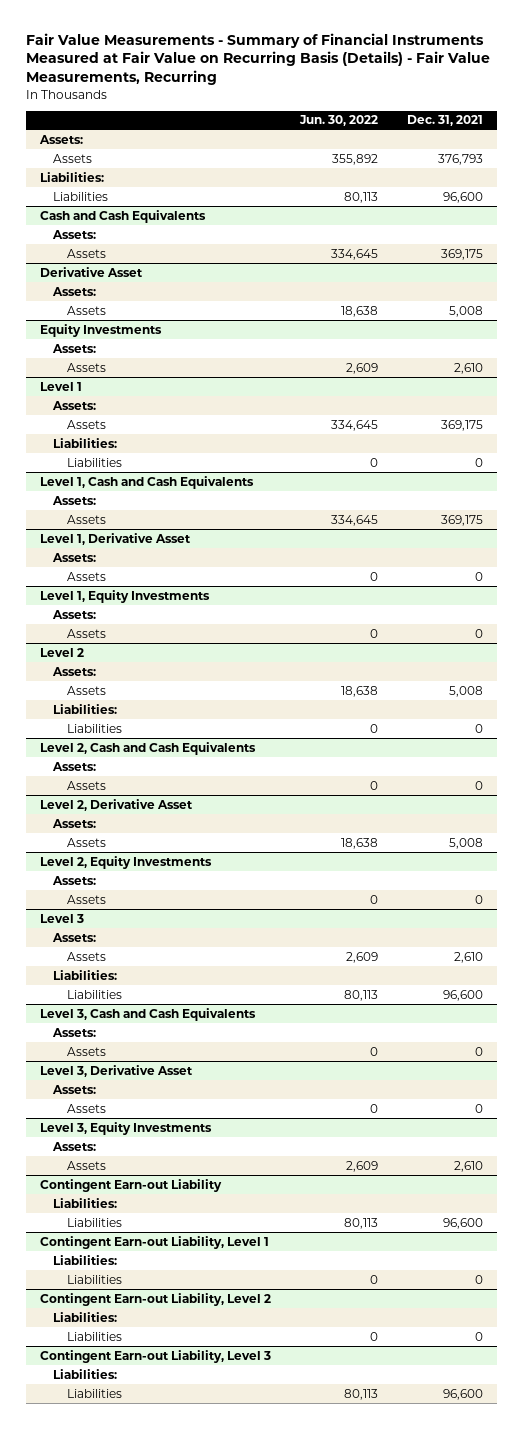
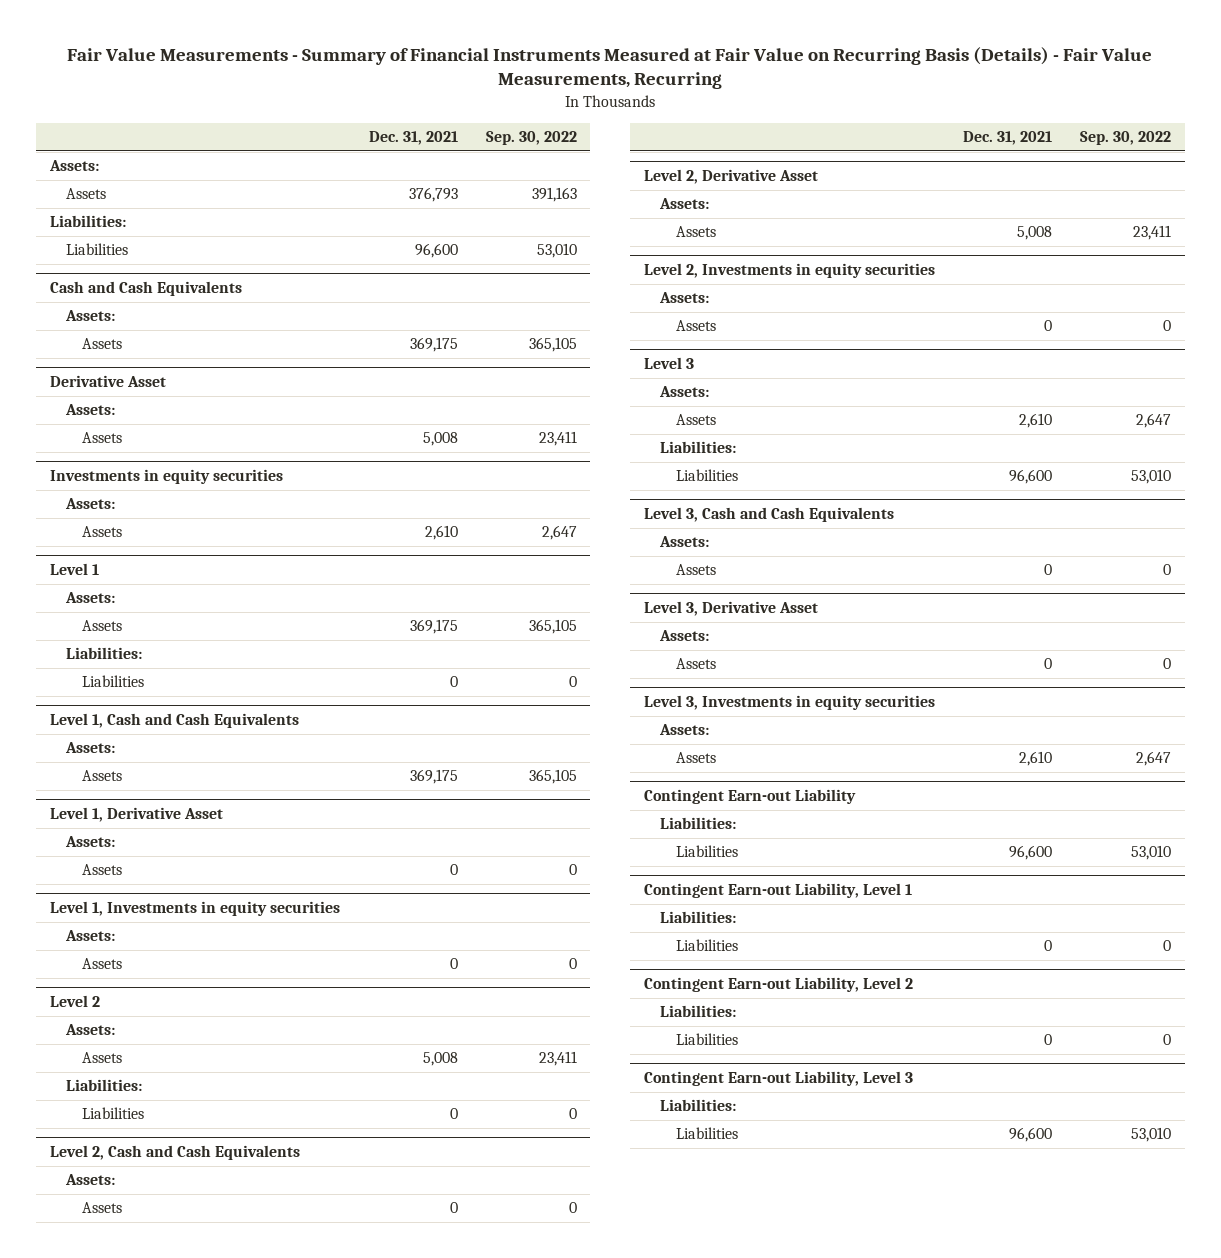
- | Jun. 30, 2022 | Dec. 31, 2021
+ | Dec. 31, 2021 | Sep. 30, 2022
- Equity Investments
+ Investments in equity securities
- Level 1, Equity Investments
+ Level 1, Investments in equity securities
- Level 2, Equity Investments
+ Level 2, Investments in equity securities
- Level 3, Equity Investments
+ Level 3, Investments in equity securities

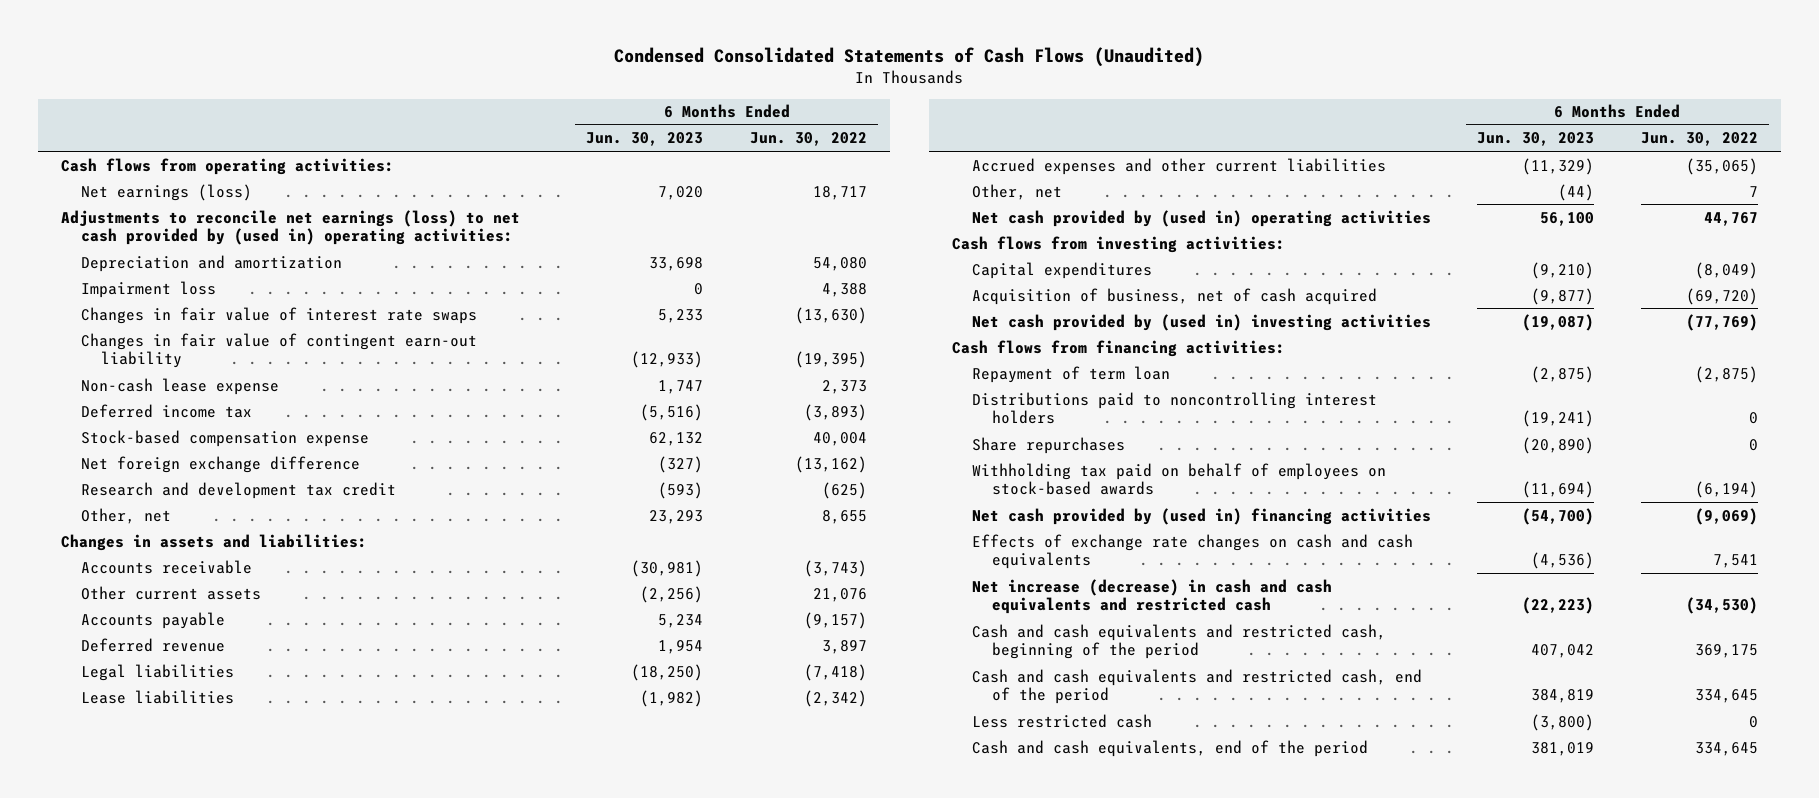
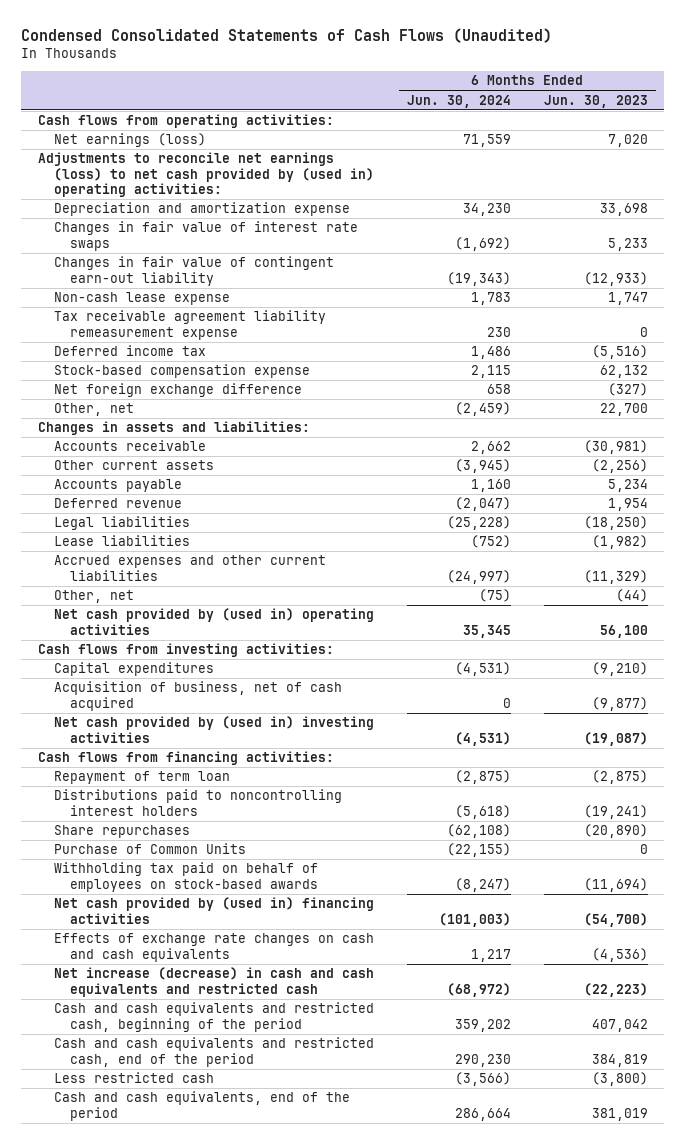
- | 6 Months Ended Jun. 30, 2023 | 6 Months Ended Jun. 30, 2022
+ | 6 Months Ended Jun. 30, 2024 | 6 Months Ended Jun. 30, 2023
- Depreciation and amortization | 33,698 | 54,080
- Impairment loss | 0 | 4,388
+ Depreciation and amortization expense | 34,230 | 33,698
+ Tax receivable agreement liability remeasurement expense | 230 | 0
- Research and development tax credit | (593) | (625)
- Other, net | 23,293 | 8,655
+ Other, net | (2,459) | 22,700
+ Purchase of Common Units | (22,155) | 0

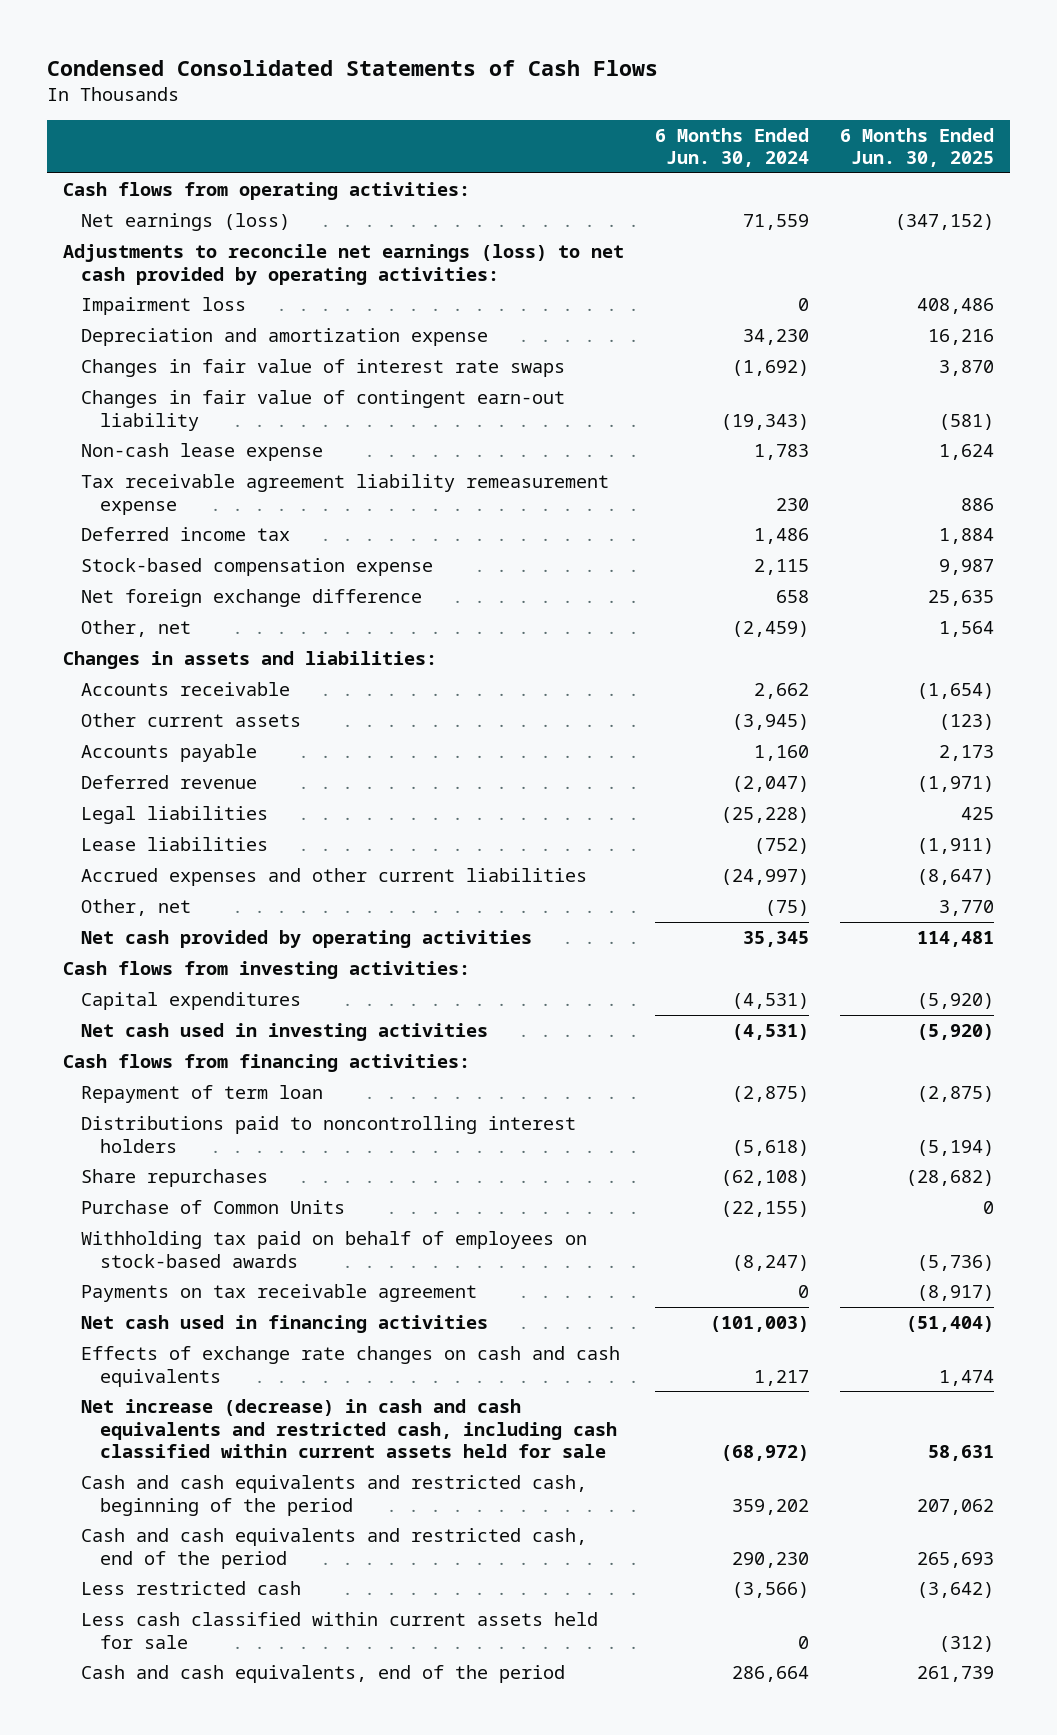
- Condensed Consolidated Statements of Cash Flows (Unaudited)
+ Condensed Consolidated Statements of Cash Flows
- | 6 Months Ended Jun. 30, 2024 | 6 Months Ended Jun. 30, 2023
+ | 6 Months Ended Jun. 30, 2024 | 6 Months Ended Jun. 30, 2025
- Adjustments to reconcile net earnings (loss) to net cash provided by (used in) operating activities:
+ Adjustments to reconcile net earnings (loss) to net cash provided by operating activities:
+ Impairment loss | 0 | 408,486
- Net cash provided by (used in) operating activities | 35,345 | 56,100
+ Net cash provided by operating activities | 35,345 | 114,481
- Acquisition of business, net of cash acquired | 0 | (9,877)
- Net cash provided by (used in) investing activities | (4,531) | (19,087)
+ Net cash used in investing activities | (4,531) | (5,920)
- Net cash provided by (used in) financing activities | (101,003) | (54,700)
+ Payments on tax receivable agreement | 0 | (8,917)
+ Net cash used in financing activities | (101,003) | (51,404)
- Net increase (decrease) in cash and cash equivalents and restricted cash | (68,972) | (22,223)
+ Net increase (decrease) in cash and cash equivalents and restricted cash, including cash classified within current assets held for sale | (68,972) | 58,631
+ Less cash classified within current assets held for sale | 0 | (312)

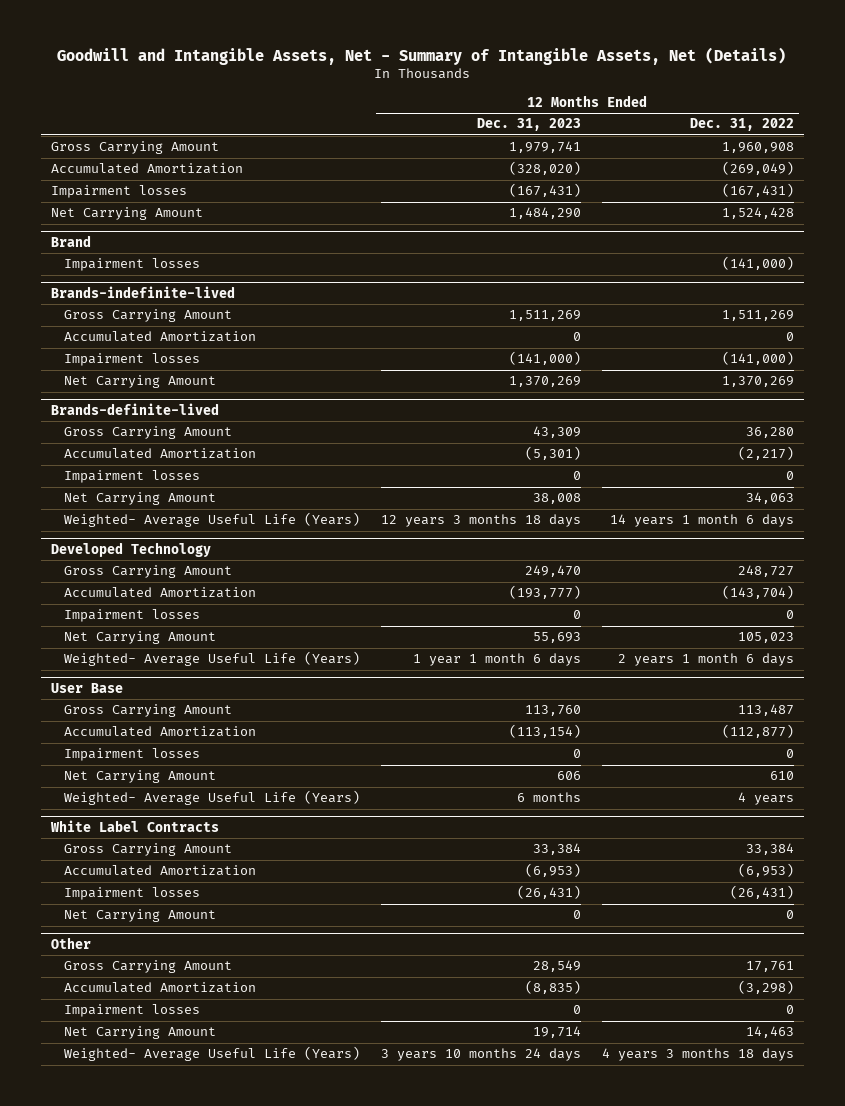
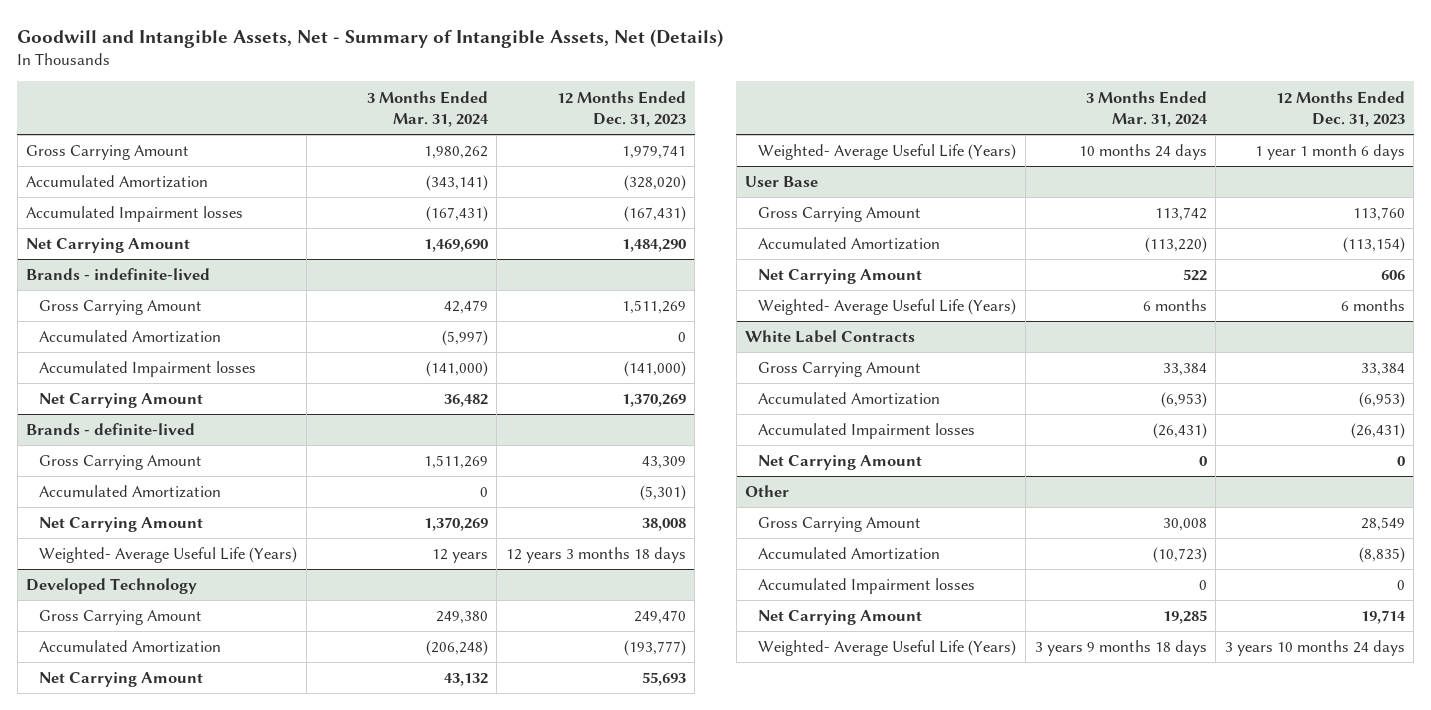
- | 12 Months Ended Dec. 31, 2023 | 12 Months Ended Dec. 31, 2022
+ | 3 Months Ended Mar. 31, 2024 | 12 Months Ended Dec. 31, 2023
- Impairment losses | (167,431) | (167,431)
+ Accumulated Impairment losses | (167,431) | (167,431)
- Brand
- Impairment losses | | (141,000)
- Brands-indefinite-lived
+ Brands - indefinite-lived
- Impairment losses | (141,000) | (141,000)
+ Accumulated Impairment losses | (141,000) | (141,000)
- Brands-definite-lived
+ Brands - definite-lived
- Impairment losses | 0 | 0
@ Developed Technology
- Impairment losses | 0 | 0
@ User Base
- Impairment losses | 0 | 0
@ White Label Contracts
- Impairment losses | (26,431) | (26,431)
+ Accumulated Impairment losses | (26,431) | (26,431)
@ Other
- Impairment losses | 0 | 0
+ Accumulated Impairment losses | 0 | 0

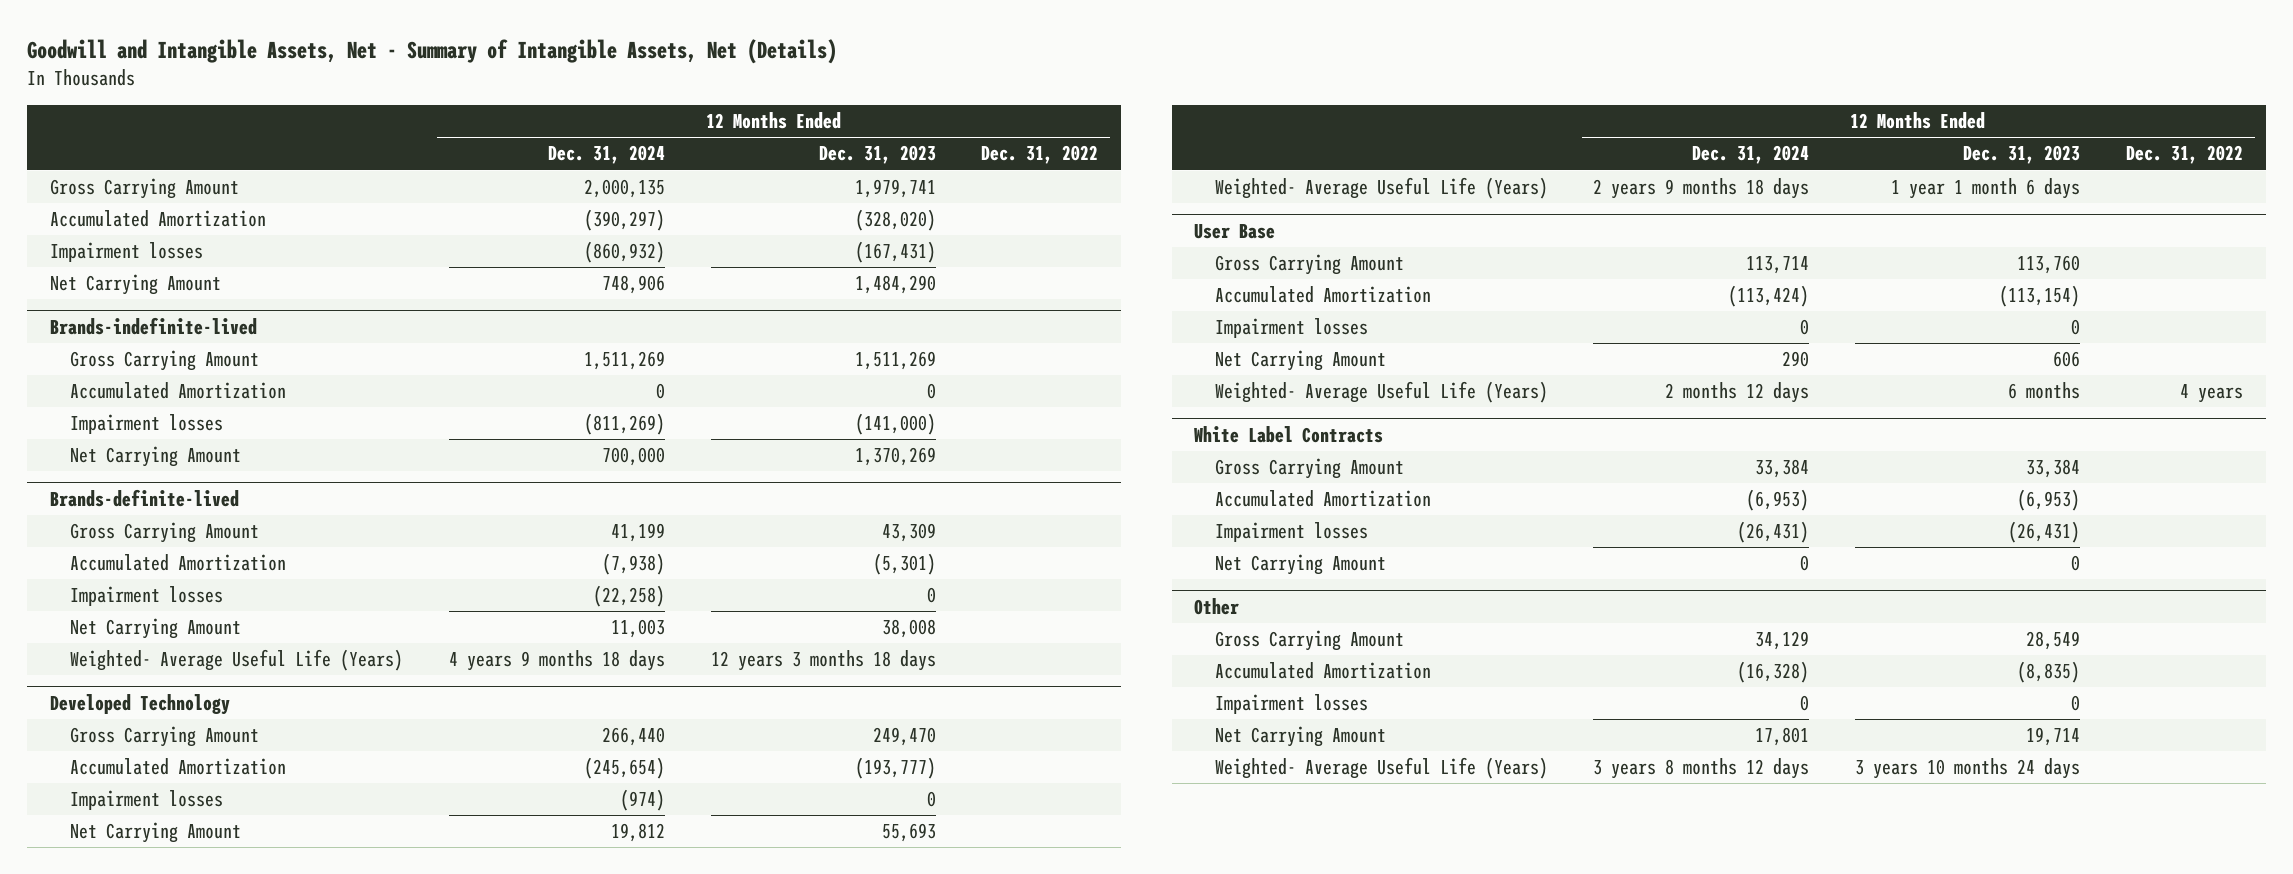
- | 3 Months Ended Mar. 31, 2024 | 12 Months Ended Dec. 31, 2023
+ | 12 Months Ended Dec. 31, 2024 | 12 Months Ended Dec. 31, 2023 | 12 Months Ended Dec. 31, 2022
- Accumulated Impairment losses | (167,431) | (167,431)
+ Impairment losses | (860,932) | (167,431) |
- Brands - indefinite-lived
+ Brands-indefinite-lived
- Accumulated Impairment losses | (141,000) | (141,000)
+ Impairment losses | (811,269) | (141,000) |
- Brands - definite-lived
+ Brands-definite-lived
+ Impairment losses | (22,258) | 0 |
@ Developed Technology
+ Impairment losses | (974) | 0 |
@ User Base
+ Impairment losses | 0 | 0 |
@ White Label Contracts
- Accumulated Impairment losses | (26,431) | (26,431)
+ Impairment losses | (26,431) | (26,431) |
@ Other
- Accumulated Impairment losses | 0 | 0
+ Impairment losses | 0 | 0 |

